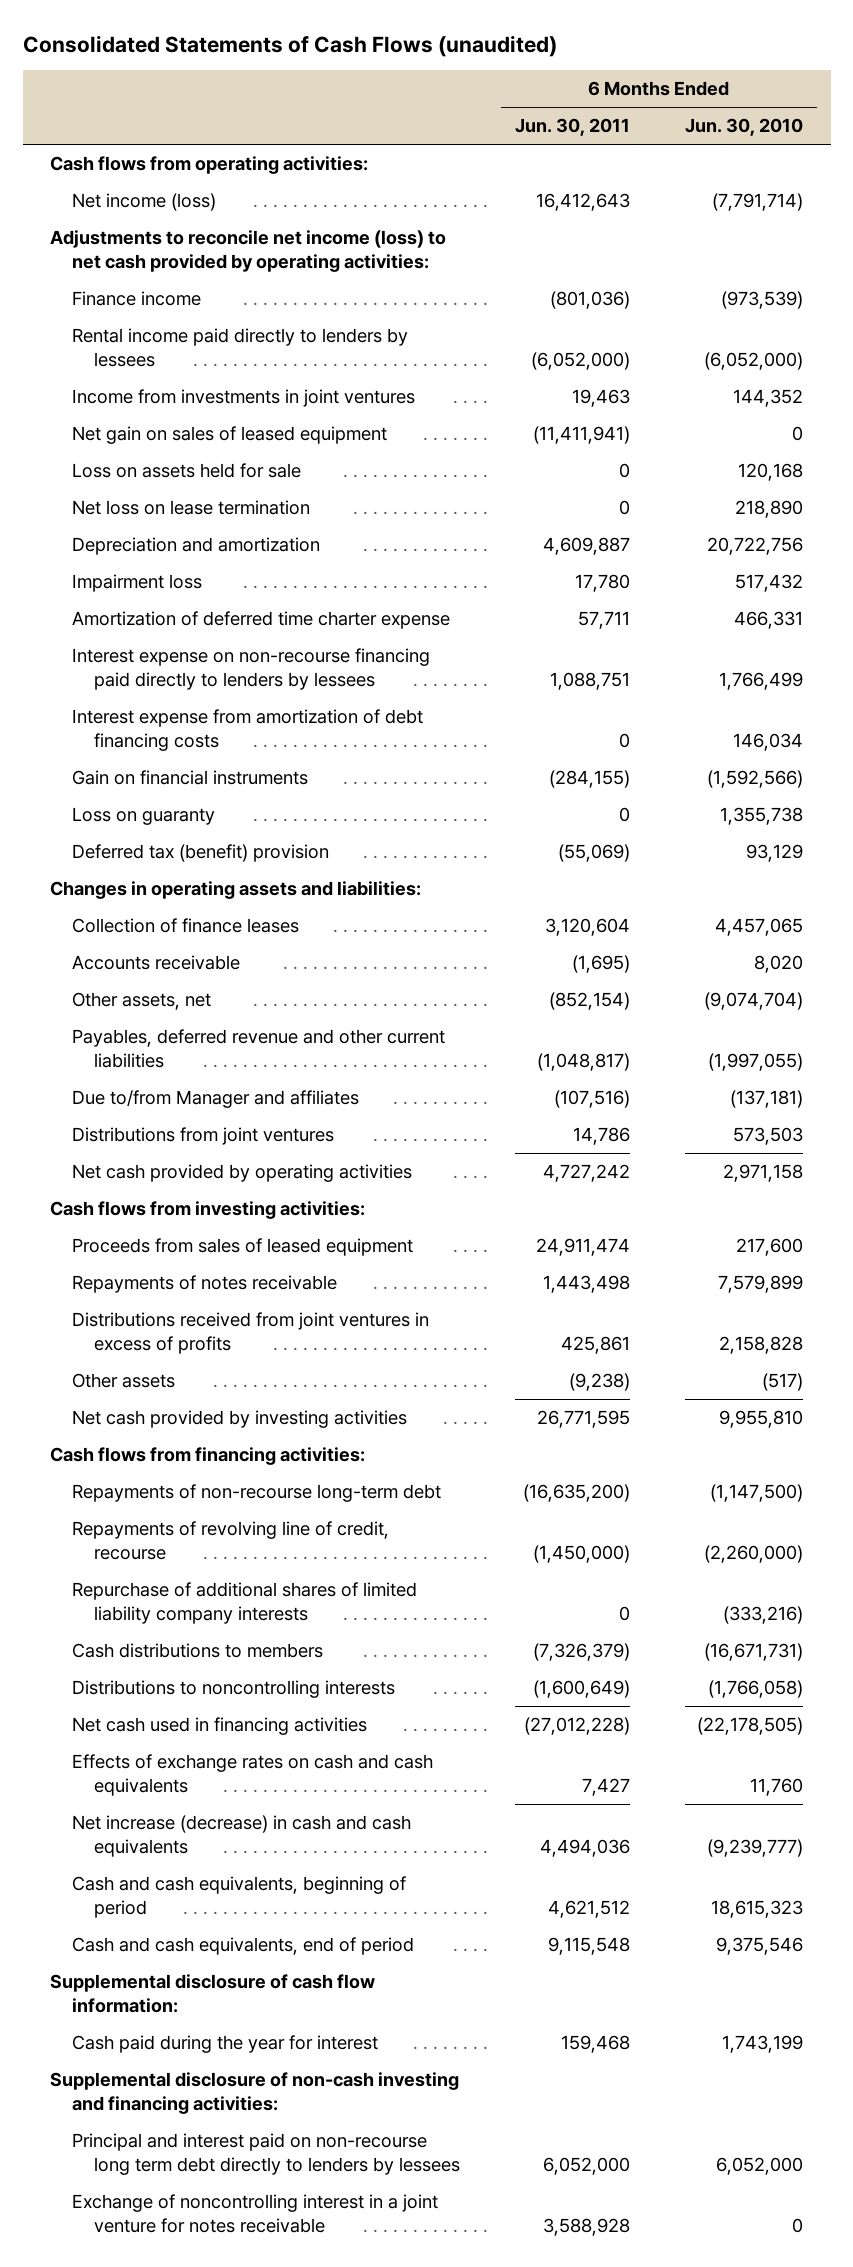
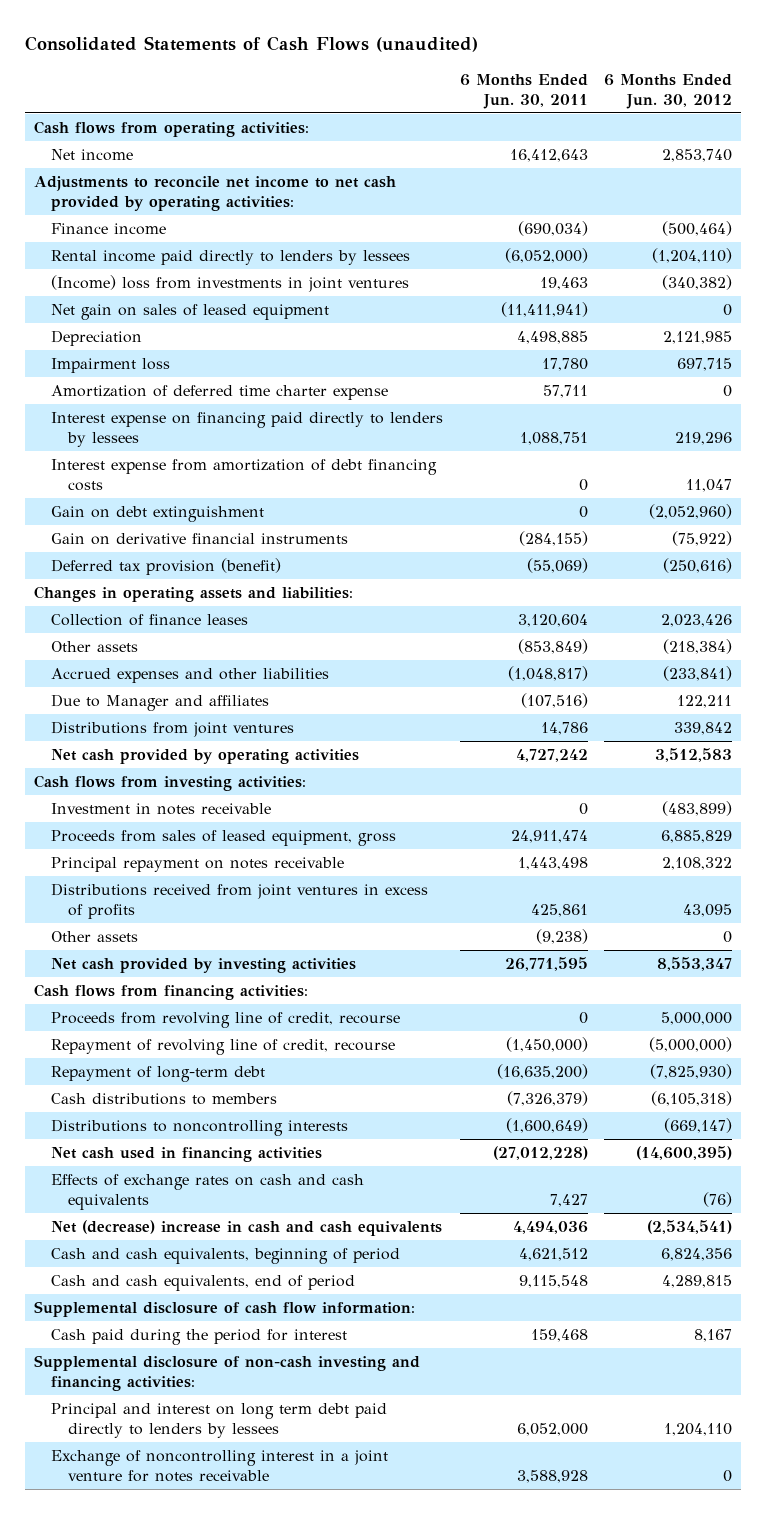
- | 6 Months Ended Jun. 30, 2011 | 6 Months Ended Jun. 30, 2010
+ | 6 Months Ended Jun. 30, 2011 | 6 Months Ended Jun. 30, 2012
- Net income (loss) | 16,412,643 | (7,791,714)
- Adjustments to reconcile net income (loss) to net cash provided by operating activities:
- Finance income | (801,036) | (973,539)
+ Net income | 16,412,643 | 2,853,740
+ Adjustments to reconcile net income to net cash provided by operating activities:
+ Finance income | (690,034) | (500,464)
- Income from investments in joint ventures | 19,463 | 144,352
+ (Income) loss from investments in joint ventures | 19,463 | (340,382)
- Loss on assets held for sale | 0 | 120,168
- Net loss on lease termination | 0 | 218,890
- Depreciation and amortization | 4,609,887 | 20,722,756
+ Depreciation | 4,498,885 | 2,121,985
- Interest expense on non-recourse financing paid directly to lenders by lessees | 1,088,751 | 1,766,499
+ Interest expense on financing paid directly to lenders by lessees | 1,088,751 | 219,296
- Gain on financial instruments | (284,155) | (1,592,566)
- Loss on guaranty | 0 | 1,355,738
- Deferred tax (benefit) provision | (55,069) | 93,129
+ Gain on debt extinguishment | 0 | (2,052,960)
+ Gain on derivative financial instruments | (284,155) | (75,922)
+ Deferred tax provision (benefit) | (55,069) | (250,616)
- Accounts receivable | (1,695) | 8,020
- Other assets, net | (852,154) | (9,074,704)
- Payables, deferred revenue and other current liabilities | (1,048,817) | (1,997,055)
- Due to/from Manager and affiliates | (107,516) | (137,181)
+ Other assets | (853,849) | (218,384)
+ Accrued expenses and other liabilities | (1,048,817) | (233,841)
+ Due to Manager and affiliates | (107,516) | 122,211
- Proceeds from sales of leased equipment | 24,911,474 | 217,600
- Repayments of notes receivable | 1,443,498 | 7,579,899
+ Investment in notes receivable | 0 | (483,899)
+ Proceeds from sales of leased equipment, gross | 24,911,474 | 6,885,829
+ Principal repayment on notes receivable | 1,443,498 | 2,108,322
- Repayments of non-recourse long-term debt | (16,635,200) | (1,147,500)
- Repayments of revolving line of credit, recourse | (1,450,000) | (2,260,000)
- Repurchase of additional shares of limited liability company interests | 0 | (333,216)
+ Proceeds from revolving line of credit, recourse | 0 | 5,000,000
+ Repayment of revolving line of credit, recourse | (1,450,000) | (5,000,000)
+ Repayment of long-term debt | (16,635,200) | (7,825,930)
- Net increase (decrease) in cash and cash equivalents | 4,494,036 | (9,239,777)
+ Net (decrease) increase in cash and cash equivalents | 4,494,036 | (2,534,541)
- Cash paid during the year for interest | 159,468 | 1,743,199
+ Cash paid during the period for interest | 159,468 | 8,167
- Principal and interest paid on non-recourse long term debt directly to lenders by lessees | 6,052,000 | 6,052,000
+ Principal and interest on long term debt paid directly to lenders by lessees | 6,052,000 | 1,204,110

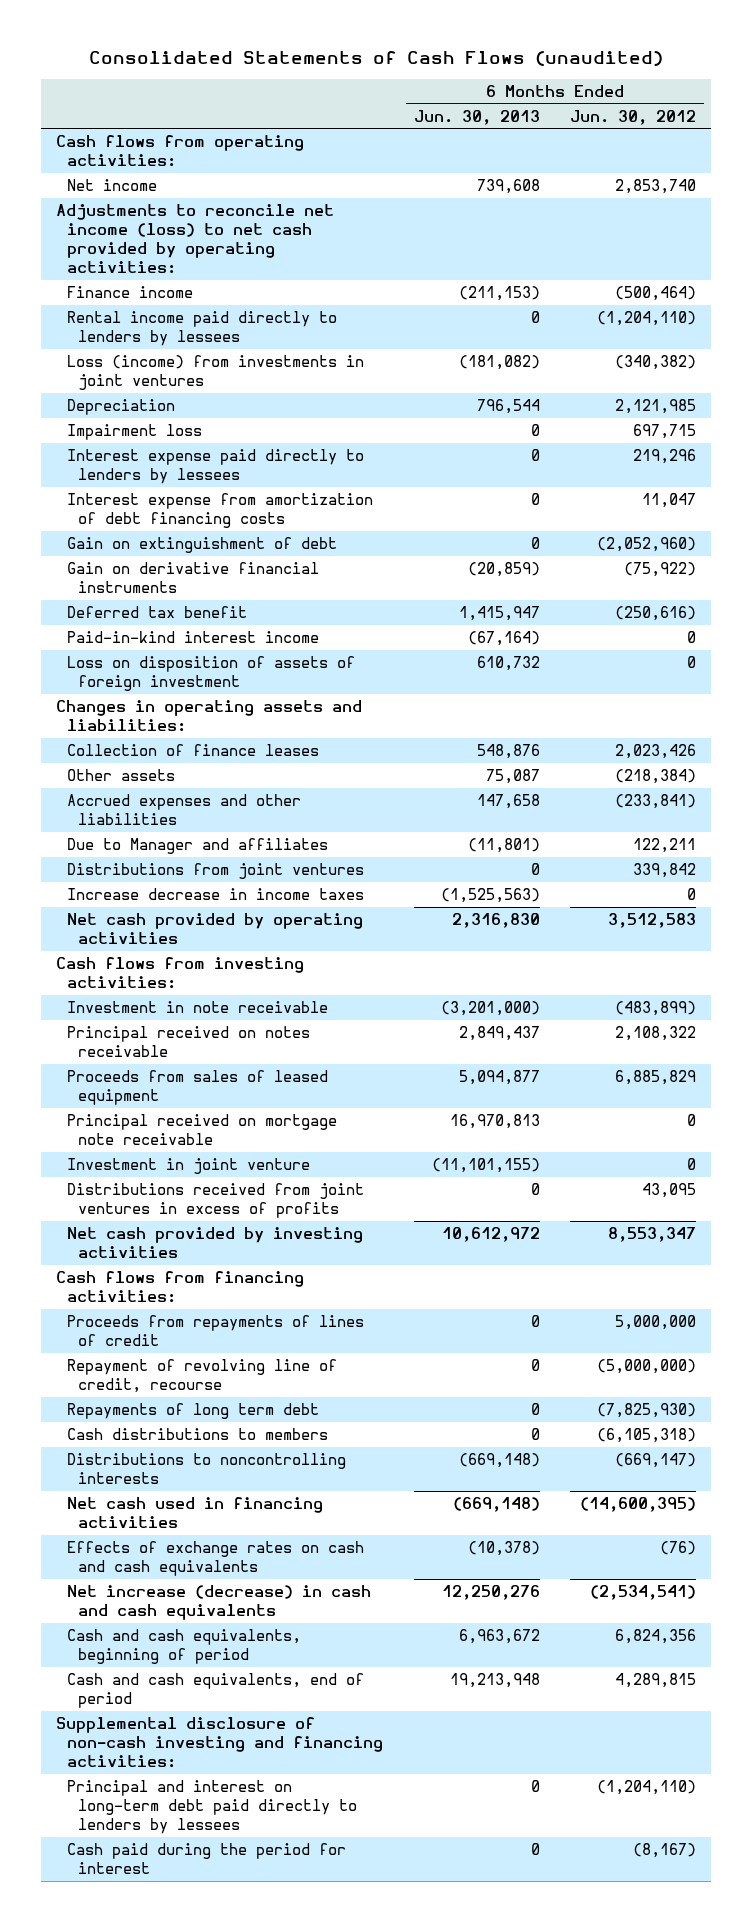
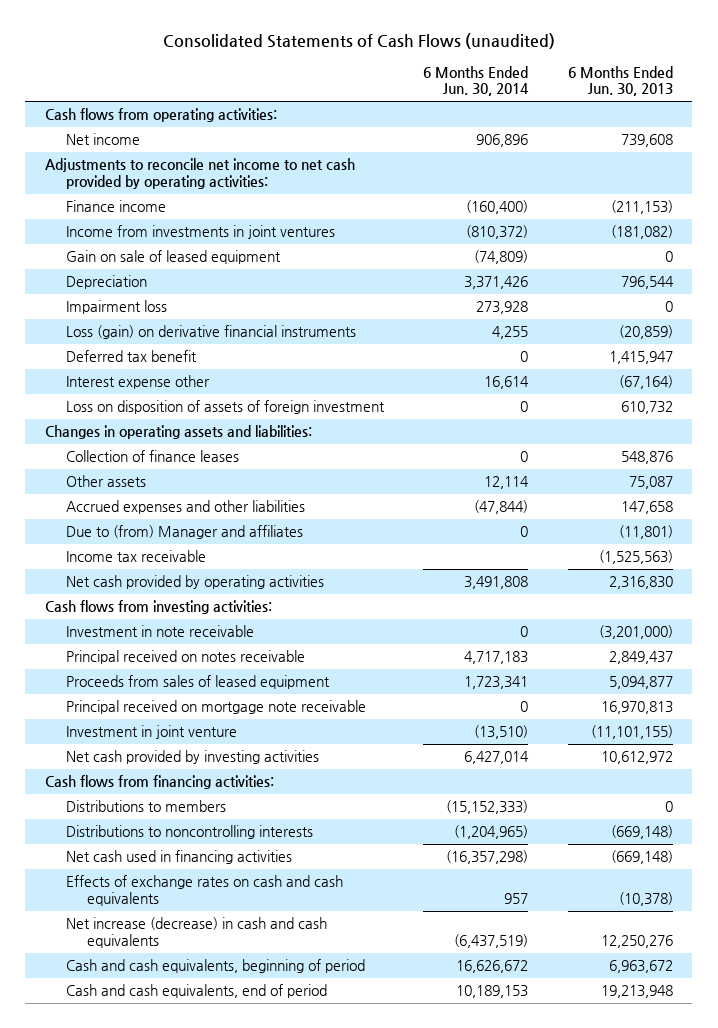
- | 6 Months Ended Jun. 30, 2013 | 6 Months Ended Jun. 30, 2012
+ | 6 Months Ended Jun. 30, 2014 | 6 Months Ended Jun. 30, 2013
- Adjustments to reconcile net income (loss) to net cash provided by operating activities:
+ Adjustments to reconcile net income to net cash provided by operating activities:
- Rental income paid directly to lenders by lessees | 0 | (1,204,110)
- Loss (income) from investments in joint ventures | (181,082) | (340,382)
+ Income from investments in joint ventures | (810,372) | (181,082)
+ Gain on sale of leased equipment | (74,809) | 0
- Interest expense paid directly to lenders by lessees | 0 | 219,296
- Interest expense from amortization of debt financing costs | 0 | 11,047
- Gain on extinguishment of debt | 0 | (2,052,960)
- Gain on derivative financial instruments | (20,859) | (75,922)
+ Loss (gain) on derivative financial instruments | 4,255 | (20,859)
- Paid-in-kind interest income | (67,164) | 0
+ Interest expense other | 16,614 | (67,164)
- Due to Manager and affiliates | (11,801) | 122,211
- Distributions from joint ventures | 0 | 339,842
- Increase decrease in income taxes | (1,525,563) | 0
+ Due to (from) Manager and affiliates | 0 | (11,801)
+ Income tax receivable | | (1,525,563)
- Distributions received from joint ventures in excess of profits | 0 | 43,095
- Proceeds from repayments of lines of credit | 0 | 5,000,000
- Repayment of revolving line of credit, recourse | 0 | (5,000,000)
- Repayments of long term debt | 0 | (7,825,930)
- Cash distributions to members | 0 | (6,105,318)
+ Distributions to members | (15,152,333) | 0
- Supplemental disclosure of non-cash investing and financing activities:
- Principal and interest on long-term debt paid directly to lenders by lessees | 0 | (1,204,110)
- Cash paid during the period for interest | 0 | (8,167)

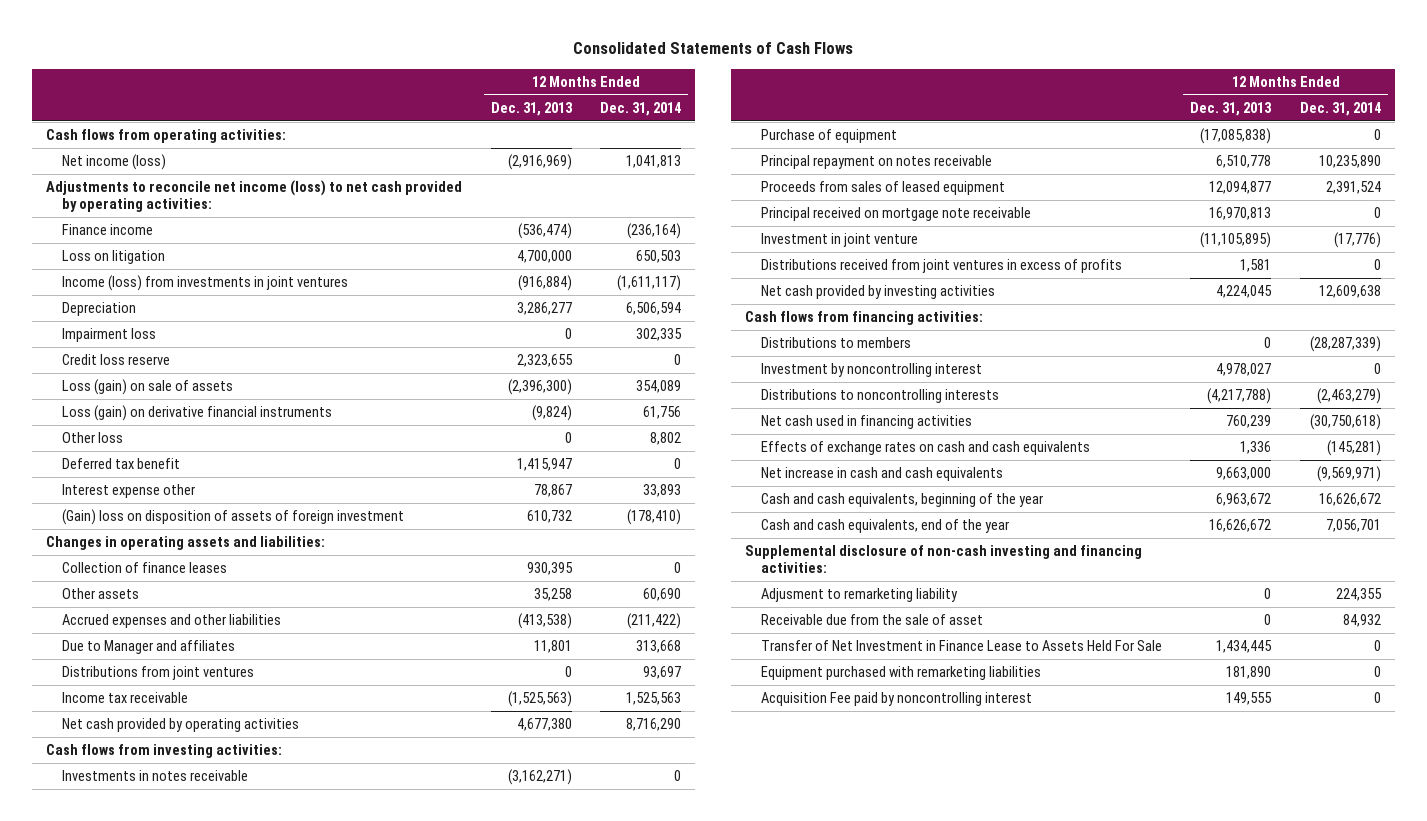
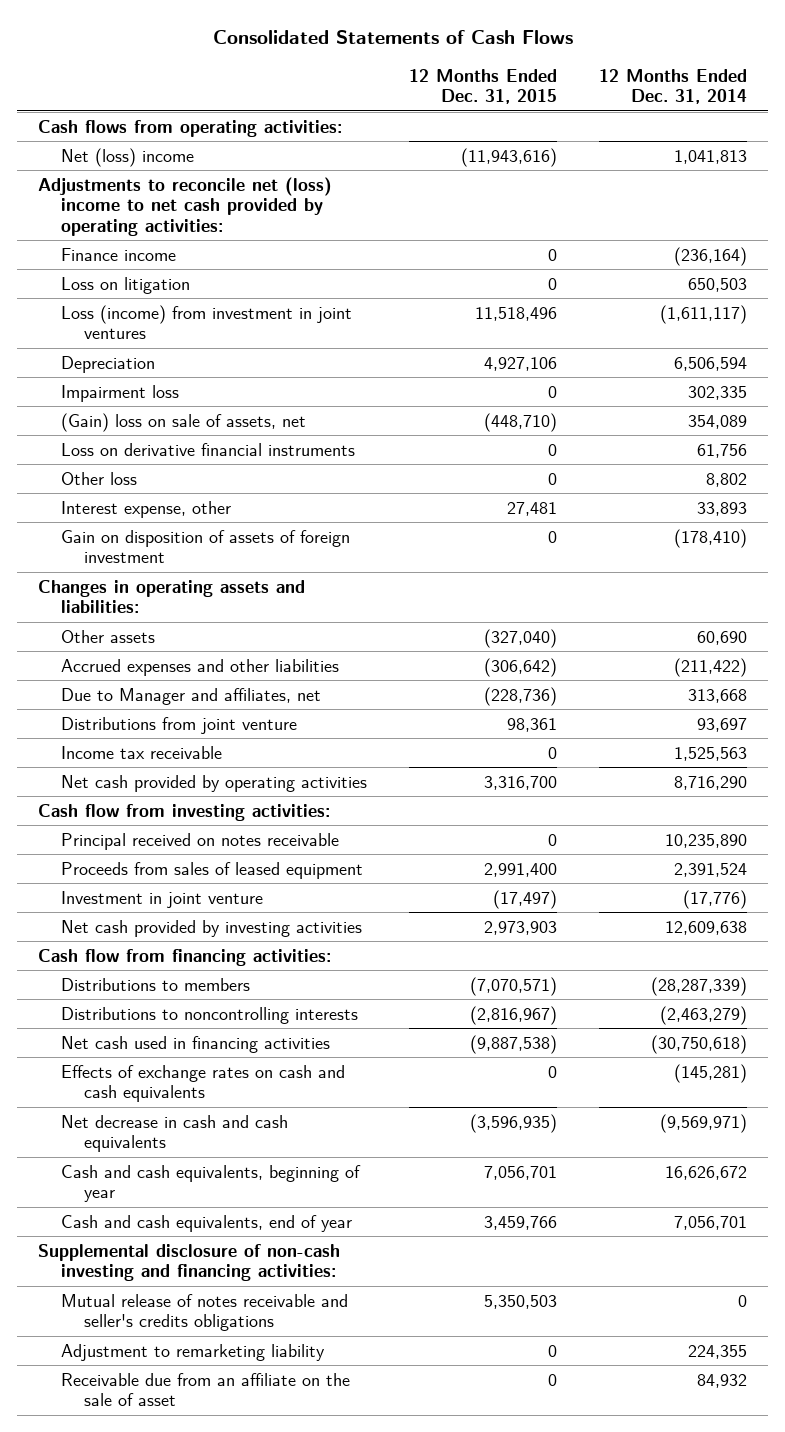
- | 12 Months Ended Dec. 31, 2013 | 12 Months Ended Dec. 31, 2014
+ | 12 Months Ended Dec. 31, 2015 | 12 Months Ended Dec. 31, 2014
- Net income (loss) | (2,916,969) | 1,041,813
- Adjustments to reconcile net income (loss) to net cash provided by operating activities:
+ Net (loss) income | (11,943,616) | 1,041,813
+ Adjustments to reconcile net (loss) income to net cash provided by operating activities:
- Income (loss) from investments in joint ventures | (916,884) | (1,611,117)
+ Loss (income) from investment in joint ventures | 11,518,496 | (1,611,117)
- Credit loss reserve | 2,323,655 | 0
- Loss (gain) on sale of assets | (2,396,300) | 354,089
- Loss (gain) on derivative financial instruments | (9,824) | 61,756
+ (Gain) loss on sale of assets, net | (448,710) | 354,089
+ Loss on derivative financial instruments | 0 | 61,756
- Deferred tax benefit | 1,415,947 | 0
- Interest expense other | 78,867 | 33,893
- (Gain) loss on disposition of assets of foreign investment | 610,732 | (178,410)
+ Interest expense, other | 27,481 | 33,893
+ Gain on disposition of assets of foreign investment | 0 | (178,410)
- Collection of finance leases | 930,395 | 0
- Due to Manager and affiliates | 11,801 | 313,668
- Distributions from joint ventures | 0 | 93,697
+ Due to Manager and affiliates, net | (228,736) | 313,668
+ Distributions from joint venture | 98,361 | 93,697
- Cash flows from investing activities:
- Investments in notes receivable | (3,162,271) | 0
- Purchase of equipment | (17,085,838) | 0
- Principal repayment on notes receivable | 6,510,778 | 10,235,890
+ Cash flow from investing activities:
+ Principal received on notes receivable | 0 | 10,235,890
- Principal received on mortgage note receivable | 16,970,813 | 0
- Distributions received from joint ventures in excess of profits | 1,581 | 0
- Cash flows from financing activities:
+ Cash flow from financing activities:
- Investment by noncontrolling interest | 4,978,027 | 0
- Net increase in cash and cash equivalents | 9,663,000 | (9,569,971)
- Cash and cash equivalents, beginning of the year | 6,963,672 | 16,626,672
- Cash and cash equivalents, end of the year | 16,626,672 | 7,056,701
+ Net decrease in cash and cash equivalents | (3,596,935) | (9,569,971)
+ Cash and cash equivalents, beginning of year | 7,056,701 | 16,626,672
+ Cash and cash equivalents, end of year | 3,459,766 | 7,056,701
- Adjusment to remarketing liability | 0 | 224,355
- Receivable due from the sale of asset | 0 | 84,932
- Transfer of Net Investment in Finance Lease to Assets Held For Sale | 1,434,445 | 0
- Equipment purchased with remarketing liabilities | 181,890 | 0
- Acquisition Fee paid by noncontrolling interest | 149,555 | 0
+ Mutual release of notes receivable and seller's credits obligations | 5,350,503 | 0
+ Adjustment to remarketing liability | 0 | 224,355
+ Receivable due from an affiliate on the sale of asset | 0 | 84,932

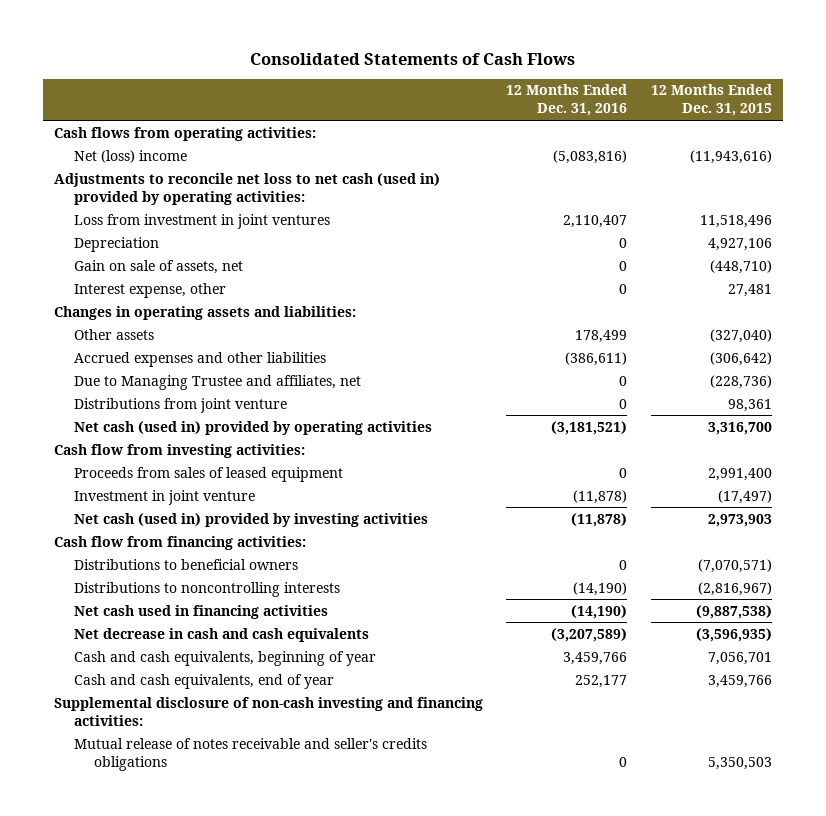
- | 12 Months Ended Dec. 31, 2015 | 12 Months Ended Dec. 31, 2014
+ | 12 Months Ended Dec. 31, 2016 | 12 Months Ended Dec. 31, 2015
- Adjustments to reconcile net (loss) income to net cash provided by operating activities:
- Finance income | 0 | (236,164)
- Loss on litigation | 0 | 650,503
- Loss (income) from investment in joint ventures | 11,518,496 | (1,611,117)
+ Adjustments to reconcile net loss to net cash (used in) provided by operating activities:
+ Loss from investment in joint ventures | 2,110,407 | 11,518,496
- Impairment loss | 0 | 302,335
- (Gain) loss on sale of assets, net | (448,710) | 354,089
- Loss on derivative financial instruments | 0 | 61,756
- Other loss | 0 | 8,802
+ Gain on sale of assets, net | 0 | (448,710)
- Gain on disposition of assets of foreign investment | 0 | (178,410)
- Due to Manager and affiliates, net | (228,736) | 313,668
+ Due to Managing Trustee and affiliates, net | 0 | (228,736)
- Income tax receivable | 0 | 1,525,563
- Net cash provided by operating activities | 3,316,700 | 8,716,290
+ Net cash (used in) provided by operating activities | (3,181,521) | 3,316,700
- Principal received on notes receivable | 0 | 10,235,890
- Net cash provided by investing activities | 2,973,903 | 12,609,638
+ Net cash (used in) provided by investing activities | (11,878) | 2,973,903
- Distributions to members | (7,070,571) | (28,287,339)
+ Distributions to beneficial owners | 0 | (7,070,571)
- Effects of exchange rates on cash and cash equivalents | 0 | (145,281)
- Adjustment to remarketing liability | 0 | 224,355
- Receivable due from an affiliate on the sale of asset | 0 | 84,932

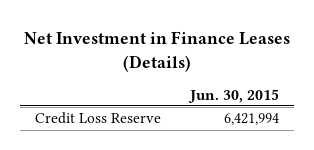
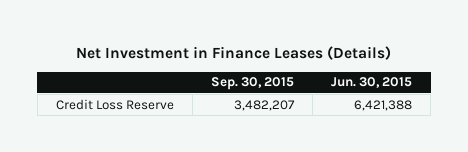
- | Jun. 30, 2015
+ | Sep. 30, 2015 | Jun. 30, 2015
- Credit Loss Reserve | 6,421,994
+ Credit Loss Reserve | 3,482,207 | 6,421,388

